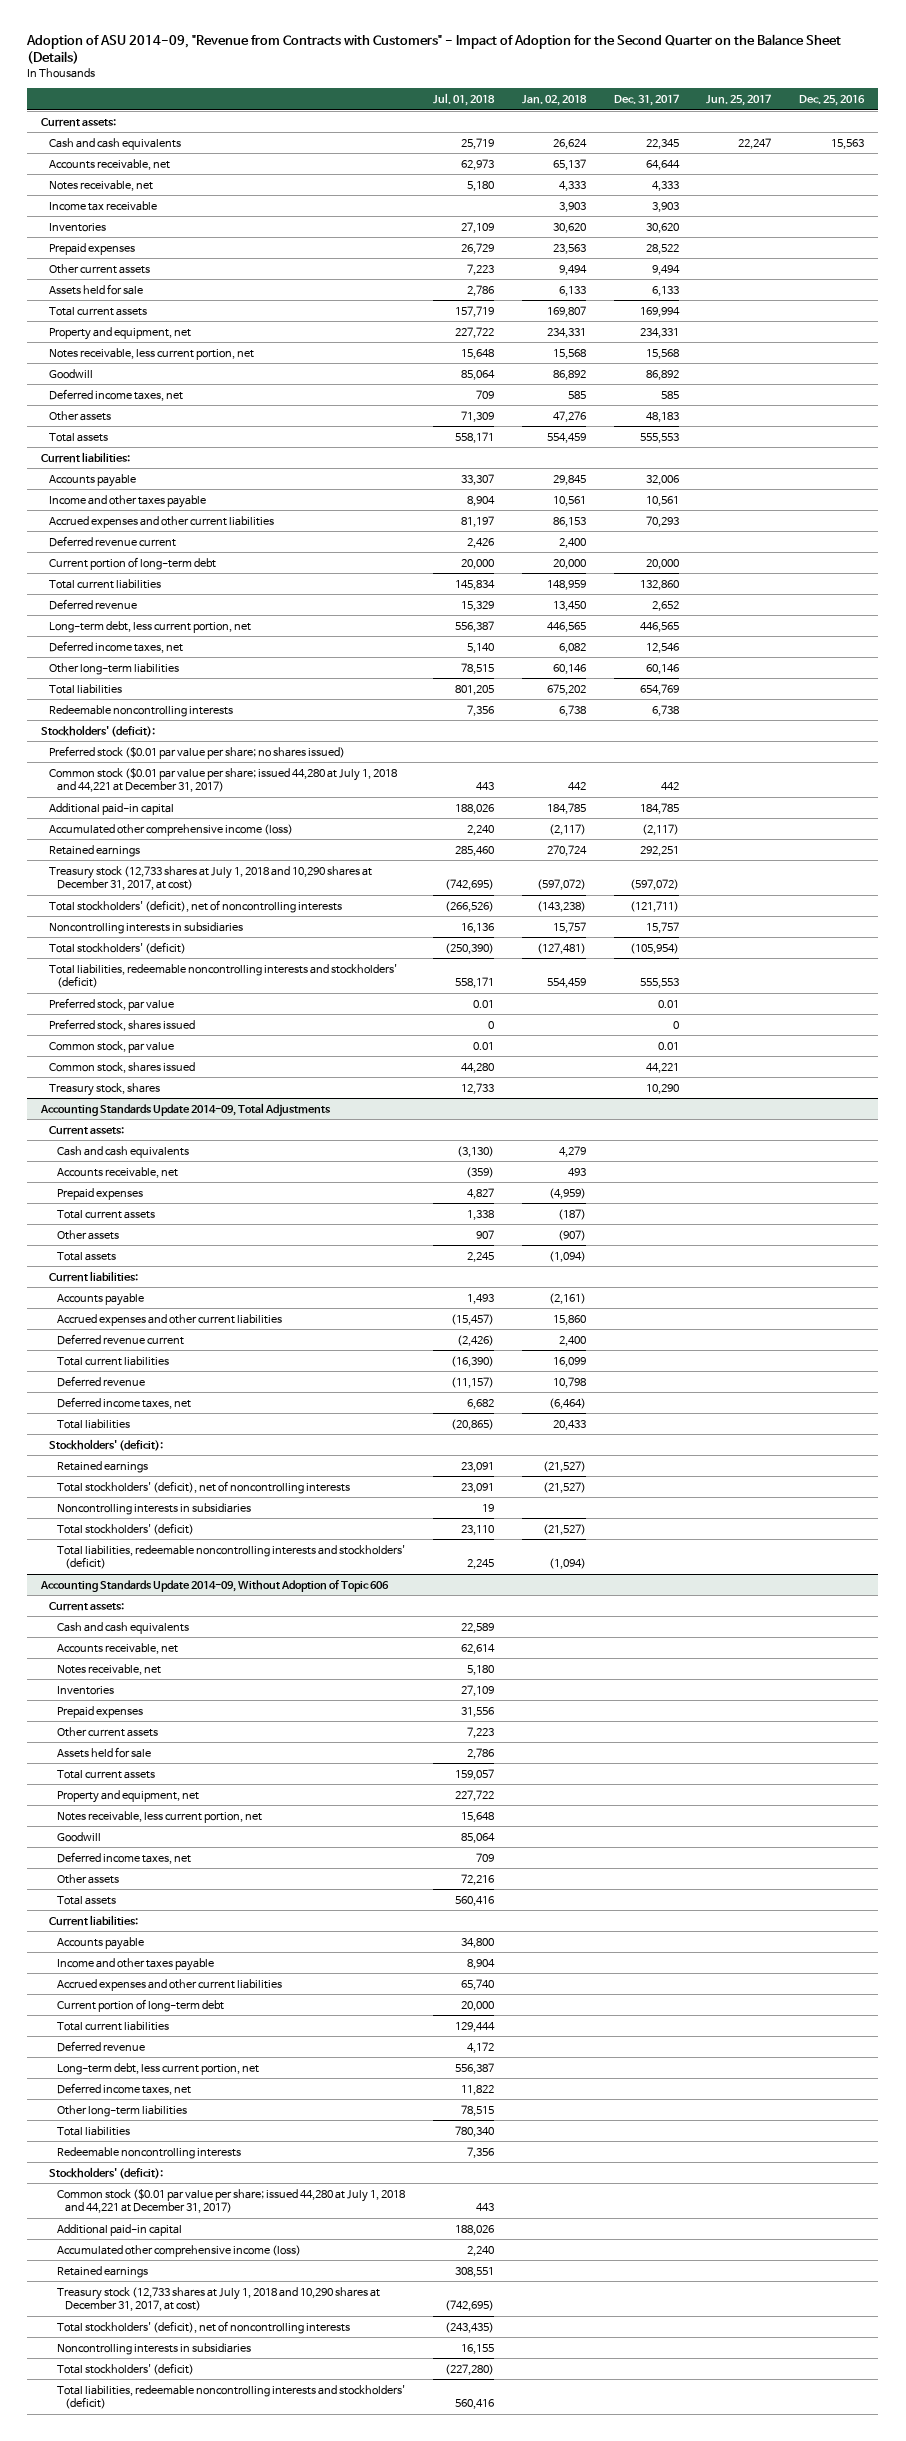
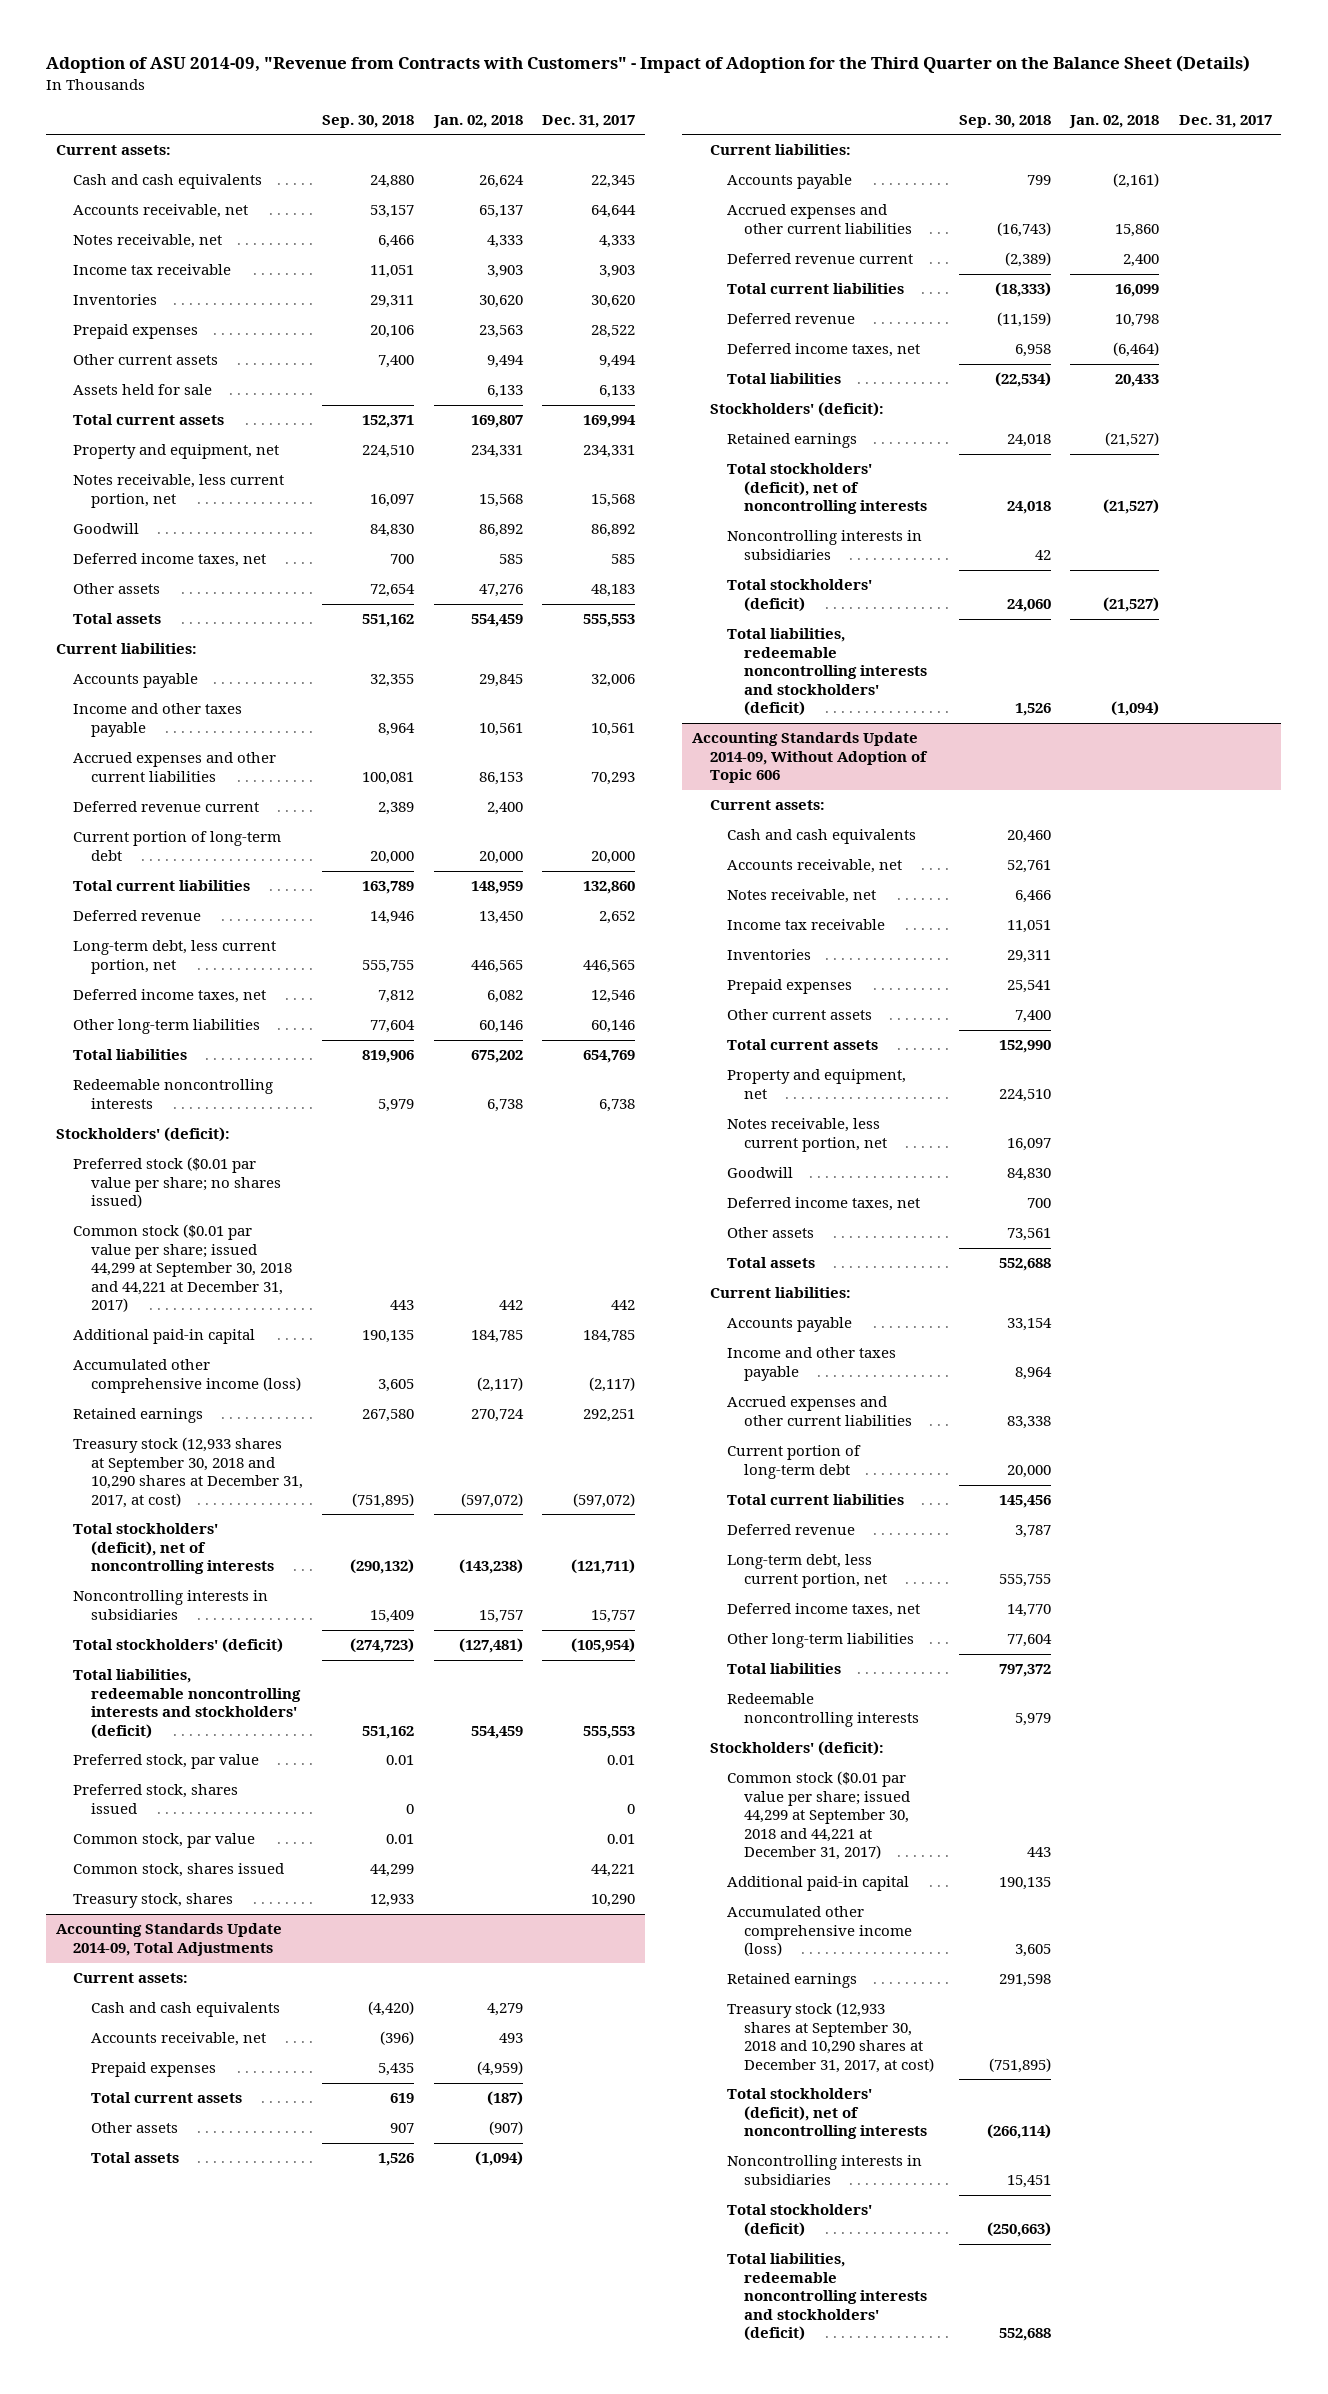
- Adoption of ASU 2014-09, "Revenue from Contracts with Customers" - Impact of Adoption for the Second Quarter on the Balance Sheet (Details)
+ Adoption of ASU 2014-09, "Revenue from Contracts with Customers" - Impact of Adoption for the Third Quarter on the Balance Sheet (Details)
- | Jul. 01, 2018 | Jan. 02, 2018 | Dec. 31, 2017 | Jun. 25, 2017 | Dec. 25, 2016
+ | Sep. 30, 2018 | Jan. 02, 2018 | Dec. 31, 2017
- Common stock ($0.01 par value per share; issued 44,280 at July 1, 2018 and 44,221 at December 31, 2017) | 443 | 442 | 442 | |
+ Common stock ($0.01 par value per share; issued 44,299 at September 30, 2018 and 44,221 at December 31, 2017) | 443 | 442 | 442
- Treasury stock (12,733 shares at July 1, 2018 and 10,290 shares at December 31, 2017, at cost) | (742,695) | (597,072) | (597,072) | |
+ Treasury stock (12,933 shares at September 30, 2018 and 10,290 shares at December 31, 2017, at cost) | (751,895) | (597,072) | (597,072)
@ Accounting Standards Update 2014-09, Without Adoption of Topic 606
+ Income tax receivable | 11,051 | |
- Assets held for sale | 2,786 | | | |
- Common stock ($0.01 par value per share; issued 44,280 at July 1, 2018 and 44,221 at December 31, 2017) | 443 | | | |
+ Common stock ($0.01 par value per share; issued 44,299 at September 30, 2018 and 44,221 at December 31, 2017) | 443 | |
- Treasury stock (12,733 shares at July 1, 2018 and 10,290 shares at December 31, 2017, at cost) | (742,695) | | | |
+ Treasury stock (12,933 shares at September 30, 2018 and 10,290 shares at December 31, 2017, at cost) | (751,895) | |

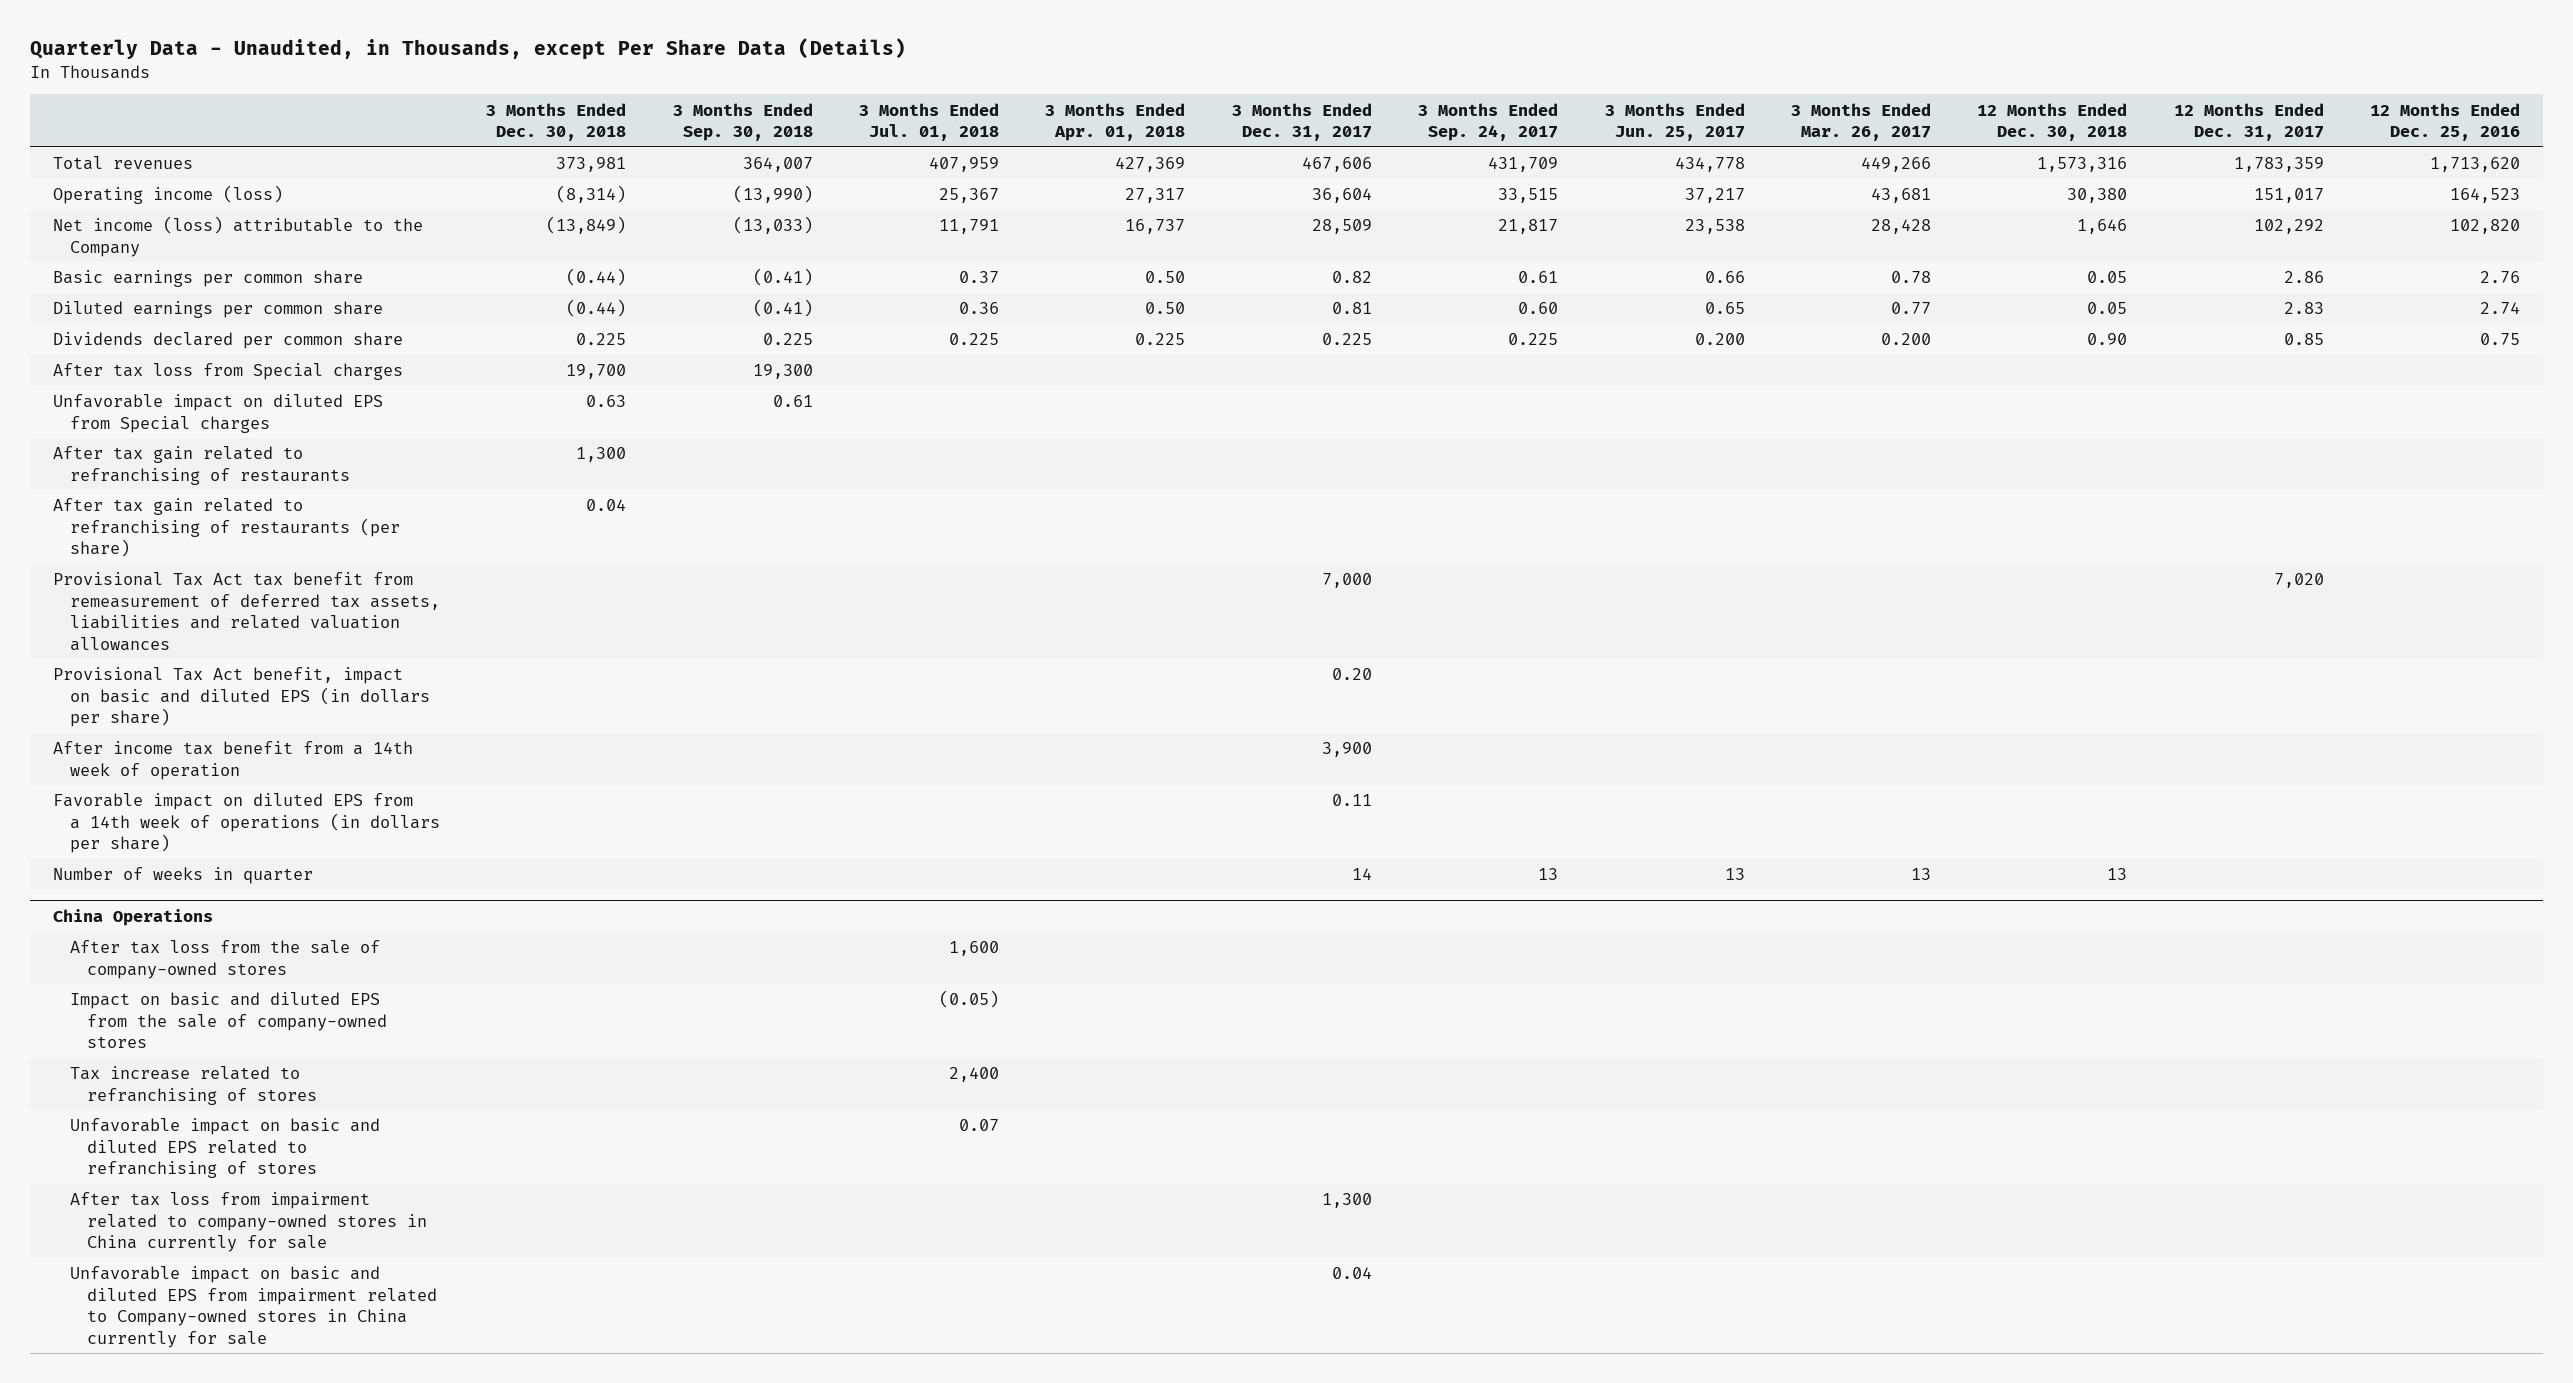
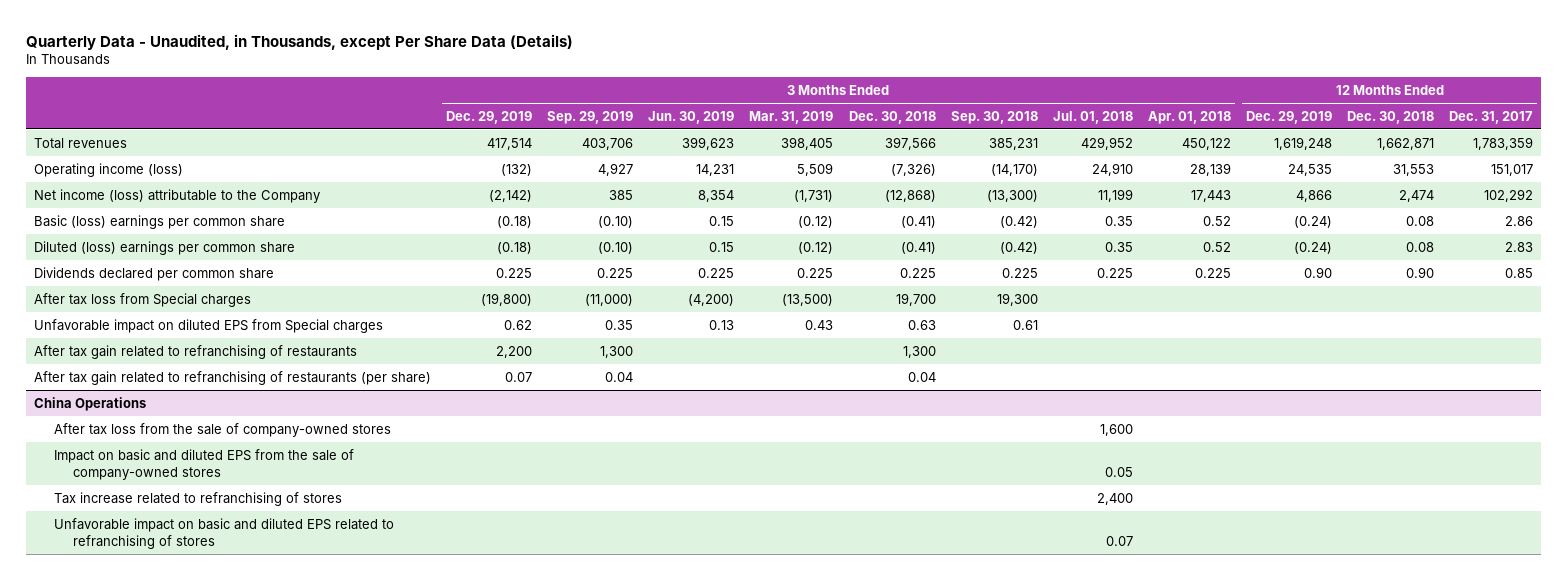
- | 3 Months Ended Dec. 30, 2018 | 3 Months Ended Sep. 30, 2018 | 3 Months Ended Jul. 01, 2018 | 3 Months Ended Apr. 01, 2018 | 3 Months Ended Dec. 31, 2017 | 3 Months Ended Sep. 24, 2017 | 3 Months Ended Jun. 25, 2017 | 3 Months Ended Mar. 26, 2017 | 12 Months Ended Dec. 30, 2018 | 12 Months Ended Dec. 31, 2017 | 12 Months Ended Dec. 25, 2016
+ | 3 Months Ended Dec. 29, 2019 | 3 Months Ended Sep. 29, 2019 | 3 Months Ended Jun. 30, 2019 | 3 Months Ended Mar. 31, 2019 | 3 Months Ended Dec. 30, 2018 | 3 Months Ended Sep. 30, 2018 | 3 Months Ended Jul. 01, 2018 | 3 Months Ended Apr. 01, 2018 | 12 Months Ended Dec. 29, 2019 | 12 Months Ended Dec. 30, 2018 | 12 Months Ended Dec. 31, 2017
- Total revenues | 373,981 | 364,007 | 407,959 | 427,369 | 467,606 | 431,709 | 434,778 | 449,266 | 1,573,316 | 1,783,359 | 1,713,620
- Operating income (loss) | (8,314) | (13,990) | 25,367 | 27,317 | 36,604 | 33,515 | 37,217 | 43,681 | 30,380 | 151,017 | 164,523
- Net income (loss) attributable to the Company | (13,849) | (13,033) | 11,791 | 16,737 | 28,509 | 21,817 | 23,538 | 28,428 | 1,646 | 102,292 | 102,820
- Basic earnings per common share | (0.44) | (0.41) | 0.37 | 0.50 | 0.82 | 0.61 | 0.66 | 0.78 | 0.05 | 2.86 | 2.76
- Diluted earnings per common share | (0.44) | (0.41) | 0.36 | 0.50 | 0.81 | 0.60 | 0.65 | 0.77 | 0.05 | 2.83 | 2.74
+ Total revenues | 417,514 | 403,706 | 399,623 | 398,405 | 397,566 | 385,231 | 429,952 | 450,122 | 1,619,248 | 1,662,871 | 1,783,359
+ Operating income (loss) | (132) | 4,927 | 14,231 | 5,509 | (7,326) | (14,170) | 24,910 | 28,139 | 24,535 | 31,553 | 151,017
+ Net income (loss) attributable to the Company | (2,142) | 385 | 8,354 | (1,731) | (12,868) | (13,300) | 11,199 | 17,443 | 4,866 | 2,474 | 102,292
+ Basic (loss) earnings per common share | (0.18) | (0.10) | 0.15 | (0.12) | (0.41) | (0.42) | 0.35 | 0.52 | (0.24) | 0.08 | 2.86
+ Diluted (loss) earnings per common share | (0.18) | (0.10) | 0.15 | (0.12) | (0.41) | (0.42) | 0.35 | 0.52 | (0.24) | 0.08 | 2.83
- Provisional Tax Act tax benefit from remeasurement of deferred tax assets, liabilities and related valuation allowances | | | | | 7,000 | | | | | 7,020 |
- Provisional Tax Act benefit, impact on basic and diluted EPS (in dollars per share) | | | | | 0.20 | | | | | |
- After income tax benefit from a 14th week of operation | | | | | 3,900 | | | | | |
- Favorable impact on diluted EPS from a 14th week of operations (in dollars per share) | | | | | 0.11 | | | | | |
- Number of weeks in quarter | | | | | 14 | 13 | 13 | 13 | 13 | |
@ China Operations
- Impact on basic and diluted EPS from the sale of company-owned stores | | | (0.05) | | | | | | | |
+ Impact on basic and diluted EPS from the sale of company-owned stores | | | | | | | 0.05 | | | |
- After tax loss from impairment related to company-owned stores in China currently for sale | | | | | 1,300 | | | | | |
- Unfavorable impact on basic and diluted EPS from impairment related to Company-owned stores in China currently for sale | | | | | 0.04 | | | | | |

